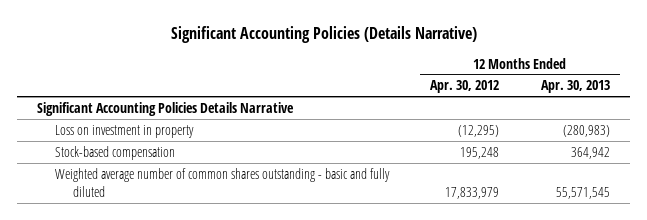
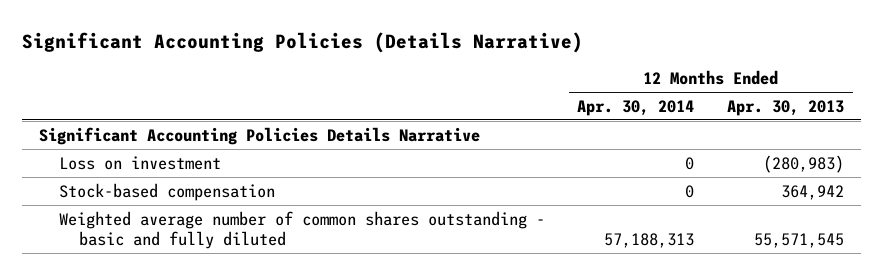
- | 12 Months Ended Apr. 30, 2012 | 12 Months Ended Apr. 30, 2013
+ | 12 Months Ended Apr. 30, 2014 | 12 Months Ended Apr. 30, 2013
- Loss on investment in property | (12,295) | (280,983)
+ Loss on investment | 0 | (280,983)

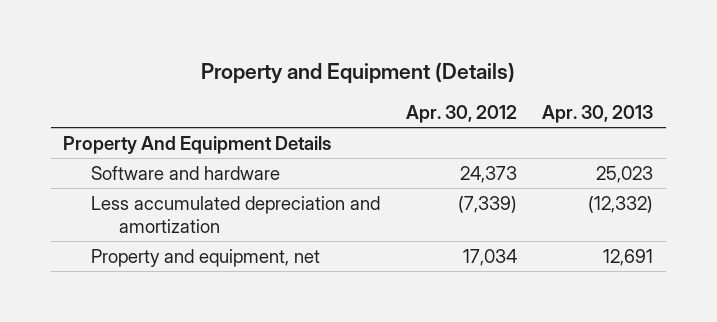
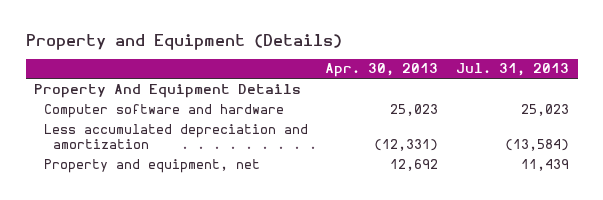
- | Apr. 30, 2012 | Apr. 30, 2013
+ | Apr. 30, 2013 | Jul. 31, 2013
- Software and hardware | 24,373 | 25,023
- Less accumulated depreciation and amortization | (7,339) | (12,332)
- Property and equipment, net | 17,034 | 12,691
+ Computer software and hardware | 25,023 | 25,023
+ Less accumulated depreciation and amortization | (12,331) | (13,584)
+ Property and equipment, net | 12,692 | 11,439

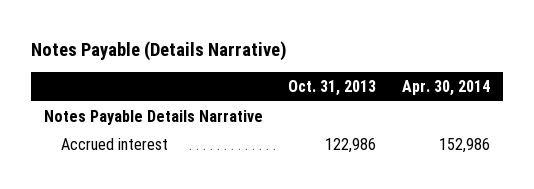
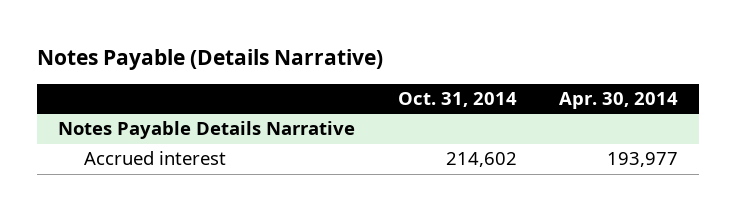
- | Oct. 31, 2013 | Apr. 30, 2014
+ | Oct. 31, 2014 | Apr. 30, 2014
- Accrued interest | 122,986 | 152,986
+ Accrued interest | 214,602 | 193,977

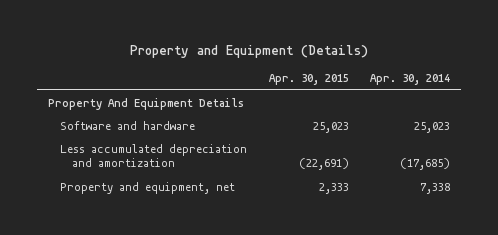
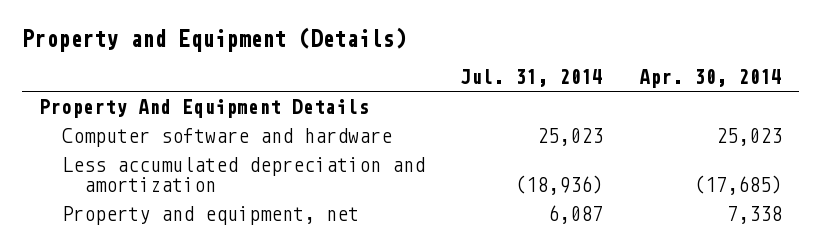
- | Apr. 30, 2015 | Apr. 30, 2014
+ | Jul. 31, 2014 | Apr. 30, 2014
- Software and hardware | 25,023 | 25,023
+ Computer software and hardware | 25,023 | 25,023

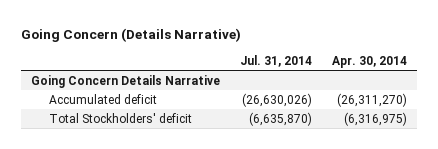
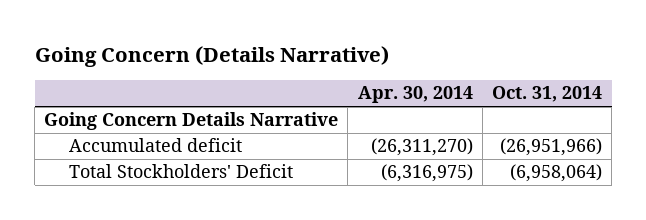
- | Jul. 31, 2014 | Apr. 30, 2014
+ | Apr. 30, 2014 | Oct. 31, 2014
- Total Stockholders' deficit | (6,635,870) | (6,316,975)
+ Total Stockholders' Deficit | (6,316,975) | (6,958,064)

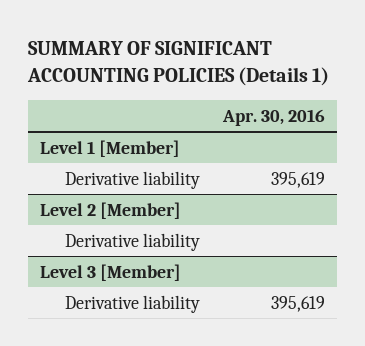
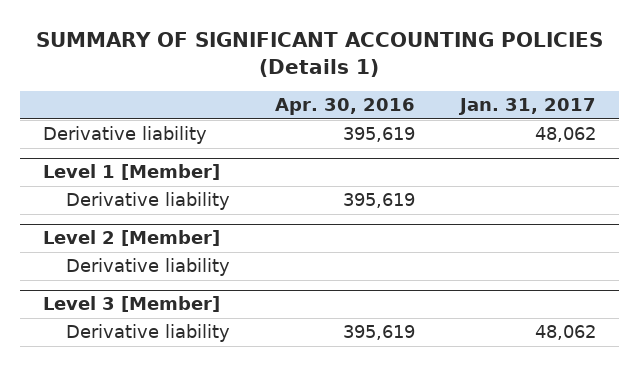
- | Apr. 30, 2016
+ | Apr. 30, 2016 | Jan. 31, 2017
+ Derivative liability | 395,619 | 48,062

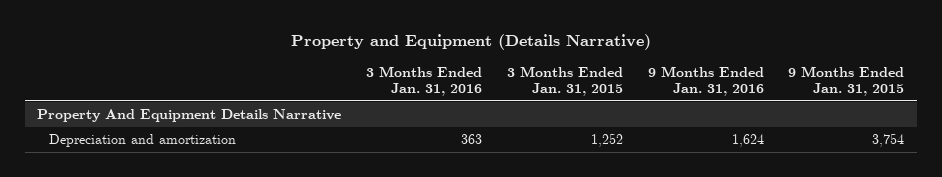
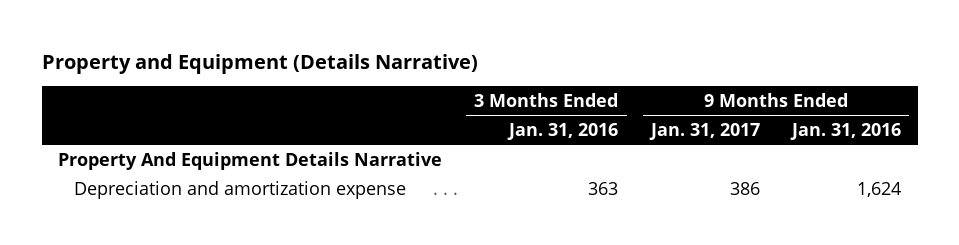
- | 3 Months Ended Jan. 31, 2016 | 3 Months Ended Jan. 31, 2015 | 9 Months Ended Jan. 31, 2016 | 9 Months Ended Jan. 31, 2015
+ | 3 Months Ended Jan. 31, 2016 | 9 Months Ended Jan. 31, 2017 | 9 Months Ended Jan. 31, 2016
- Depreciation and amortization | 363 | 1,252 | 1,624 | 3,754
+ Depreciation and amortization expense | 363 | 386 | 1,624

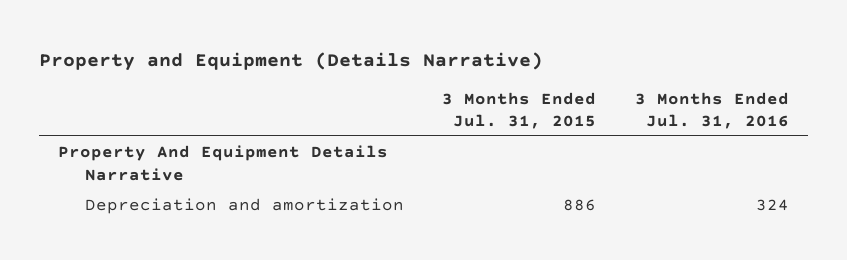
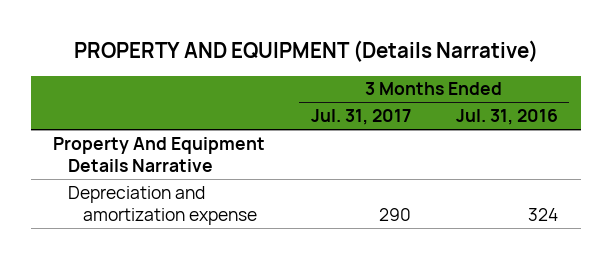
- Property and Equipment (Details Narrative)
+ PROPERTY AND EQUIPMENT (Details Narrative)
- | 3 Months Ended Jul. 31, 2015 | 3 Months Ended Jul. 31, 2016
+ | 3 Months Ended Jul. 31, 2017 | 3 Months Ended Jul. 31, 2016
- Depreciation and amortization | 886 | 324
+ Depreciation and amortization expense | 290 | 324

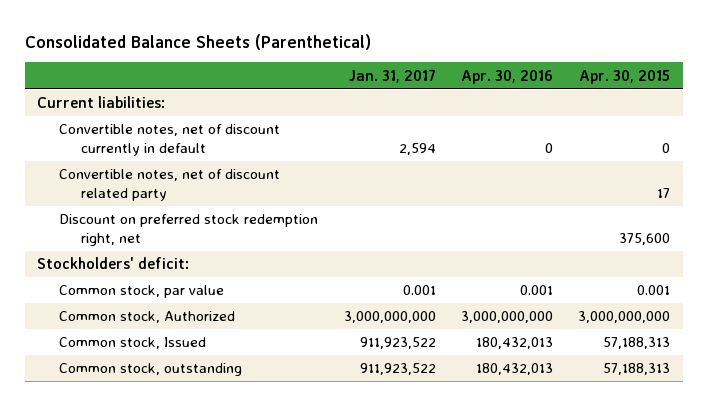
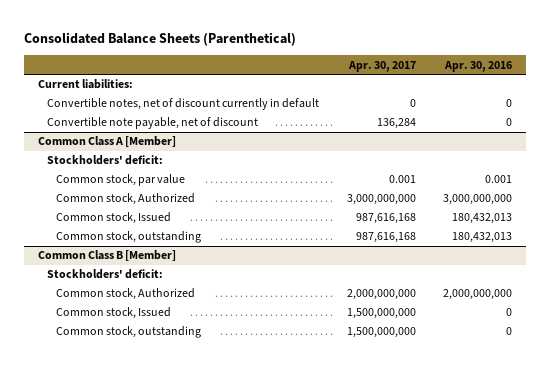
- | Jan. 31, 2017 | Apr. 30, 2016 | Apr. 30, 2015
+ | Apr. 30, 2017 | Apr. 30, 2016
- Convertible notes, net of discount related party | | | 17
- Discount on preferred stock redemption right, net | | | 375,600
+ Convertible note payable, net of discount | 136,284 | 0
+ Common Class A [Member]
+ Common Class B [Member]
+ Stockholders' deficit:
+ Common stock, Authorized | 2,000,000,000 | 2,000,000,000
+ Common stock, Issued | 1,500,000,000 | 0
+ Common stock, outstanding | 1,500,000,000 | 0

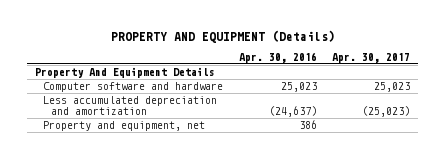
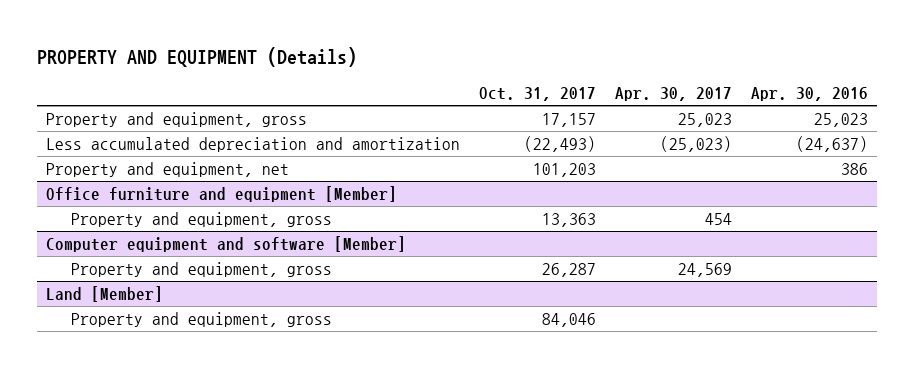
- | Apr. 30, 2016 | Apr. 30, 2017
+ | Oct. 31, 2017 | Apr. 30, 2017 | Apr. 30, 2016
- Property And Equipment Details
- Computer software and hardware | 25,023 | 25,023
+ Property and equipment, gross | 17,157 | 25,023 | 25,023
+ Office furniture and equipment [Member]
+ Property and equipment, gross | 13,363 | 454 |
+ Computer equipment and software [Member]
+ Property and equipment, gross | 26,287 | 24,569 |
+ Land [Member]
+ Property and equipment, gross | 84,046 | |

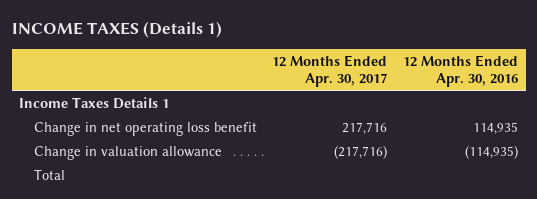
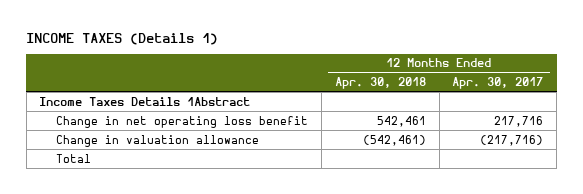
- | 12 Months Ended Apr. 30, 2017 | 12 Months Ended Apr. 30, 2016
+ | 12 Months Ended Apr. 30, 2018 | 12 Months Ended Apr. 30, 2017
- Income Taxes Details 1
+ Income Taxes Details 1Abstract

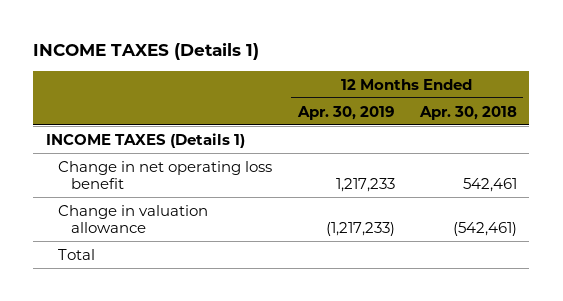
- | 12 Months Ended Apr. 30, 2018 | 12 Months Ended Apr. 30, 2017
+ | 12 Months Ended Apr. 30, 2019 | 12 Months Ended Apr. 30, 2018
- Income Taxes Details 1Abstract
+ INCOME TAXES (Details 1)

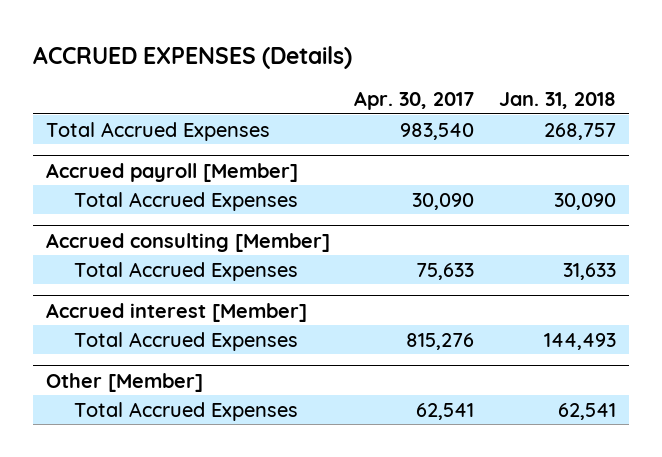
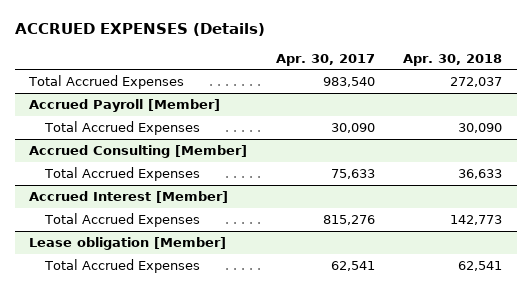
- | Apr. 30, 2017 | Jan. 31, 2018
+ | Apr. 30, 2017 | Apr. 30, 2018
- Accrued payroll [Member]
+ Accrued Payroll [Member]
- Accrued consulting [Member]
+ Accrued Consulting [Member]
- Accrued interest [Member]
+ Accrued Interest [Member]
- Other [Member]
+ Lease obligation [Member]

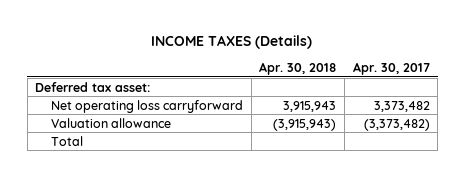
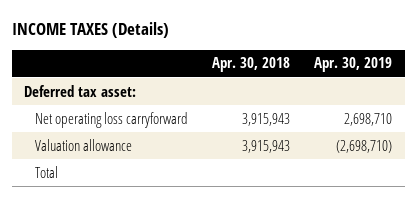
- | Apr. 30, 2018 | Apr. 30, 2017
+ | Apr. 30, 2018 | Apr. 30, 2019
- Valuation allowance | (3,915,943) | (3,373,482)
+ Valuation allowance | 3,915,943 | (2,698,710)

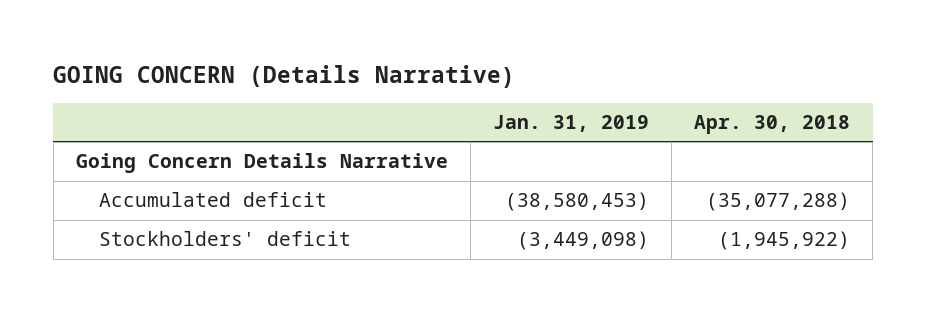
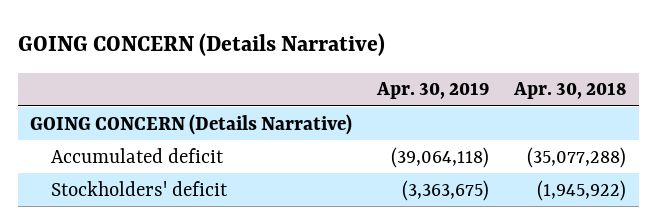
- | Jan. 31, 2019 | Apr. 30, 2018
+ | Apr. 30, 2019 | Apr. 30, 2018
- Going Concern Details Narrative
+ GOING CONCERN (Details Narrative)

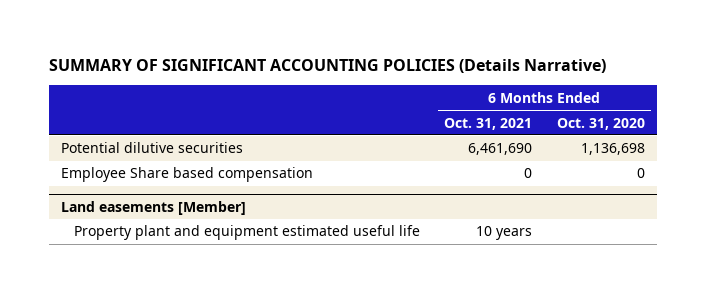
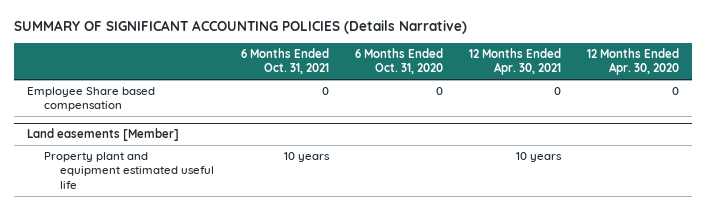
- | 6 Months Ended Oct. 31, 2021 | 6 Months Ended Oct. 31, 2020
+ | 6 Months Ended Oct. 31, 2021 | 6 Months Ended Oct. 31, 2020 | 12 Months Ended Apr. 30, 2021 | 12 Months Ended Apr. 30, 2020
- Potential dilutive securities | 6,461,690 | 1,136,698

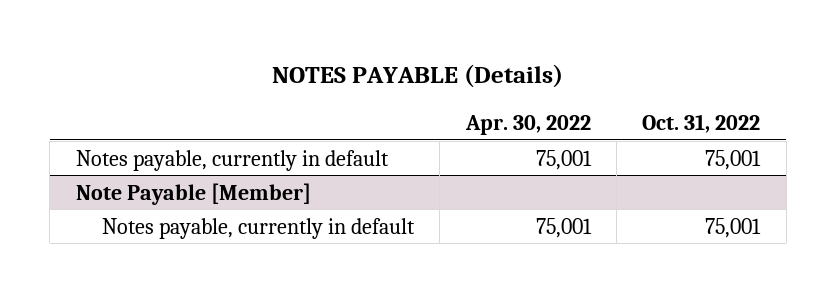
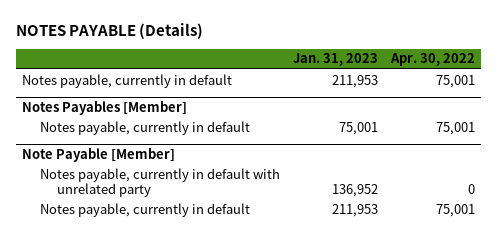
- | Apr. 30, 2022 | Oct. 31, 2022
+ | Jan. 31, 2023 | Apr. 30, 2022
+ Notes Payables [Member]
+ Notes payable, currently in default | 75,001 | 75,001
@ Note Payable [Member]
+ Notes payable, currently in default with unrelated party | 136,952 | 0

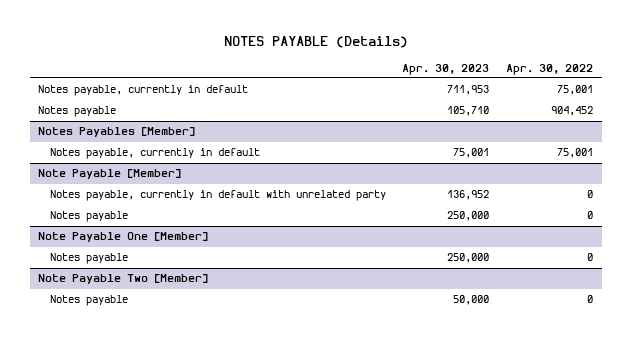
- | Jan. 31, 2023 | Apr. 30, 2022
+ | Apr. 30, 2023 | Apr. 30, 2022
+ Notes payable | 105,710 | 904,452
@ Note Payable [Member]
- Notes payable, currently in default | 211,953 | 75,001
+ Notes payable | 250,000 | 0
+ Note Payable One [Member]
+ Notes payable | 250,000 | 0
+ Note Payable Two [Member]
+ Notes payable | 50,000 | 0

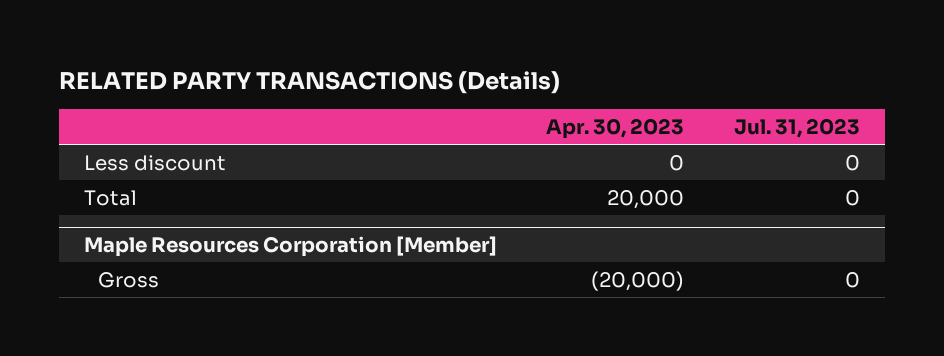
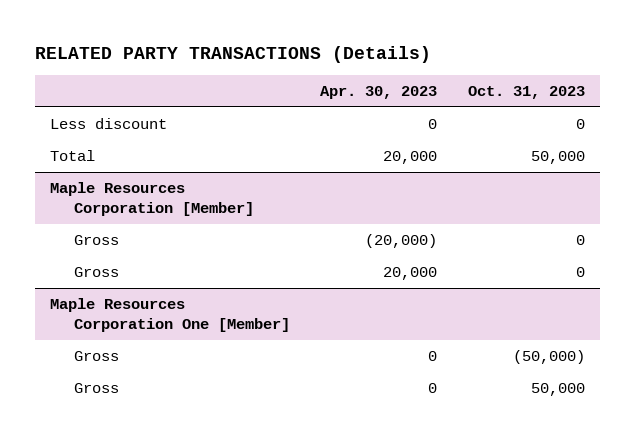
- | Apr. 30, 2023 | Jul. 31, 2023
+ | Apr. 30, 2023 | Oct. 31, 2023
@ Maple Resources Corporation [Member]
+ Gross | 20,000 | 0
+ Maple Resources Corporation One [Member]
+ Gross | 0 | (50,000)
+ Gross | 0 | 50,000

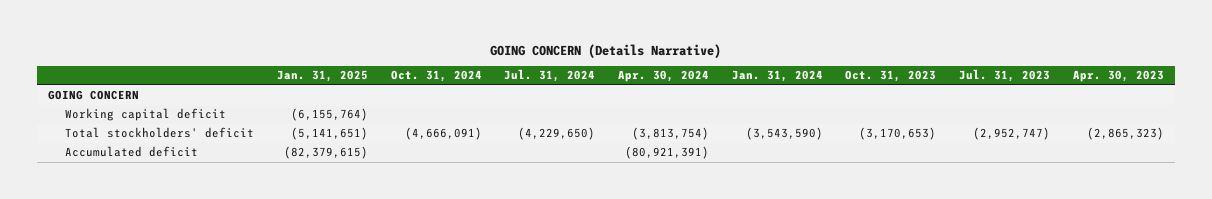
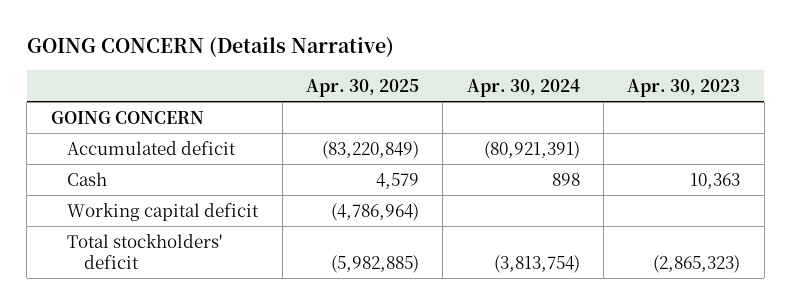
- | Jan. 31, 2025 | Oct. 31, 2024 | Jul. 31, 2024 | Apr. 30, 2024 | Jan. 31, 2024 | Oct. 31, 2023 | Jul. 31, 2023 | Apr. 30, 2023
+ | Apr. 30, 2025 | Apr. 30, 2024 | Apr. 30, 2023
moved up: Accumulated deficit | (83,220,849) | (80,921,391) |
+ Cash | 4,579 | 898 | 10,363

